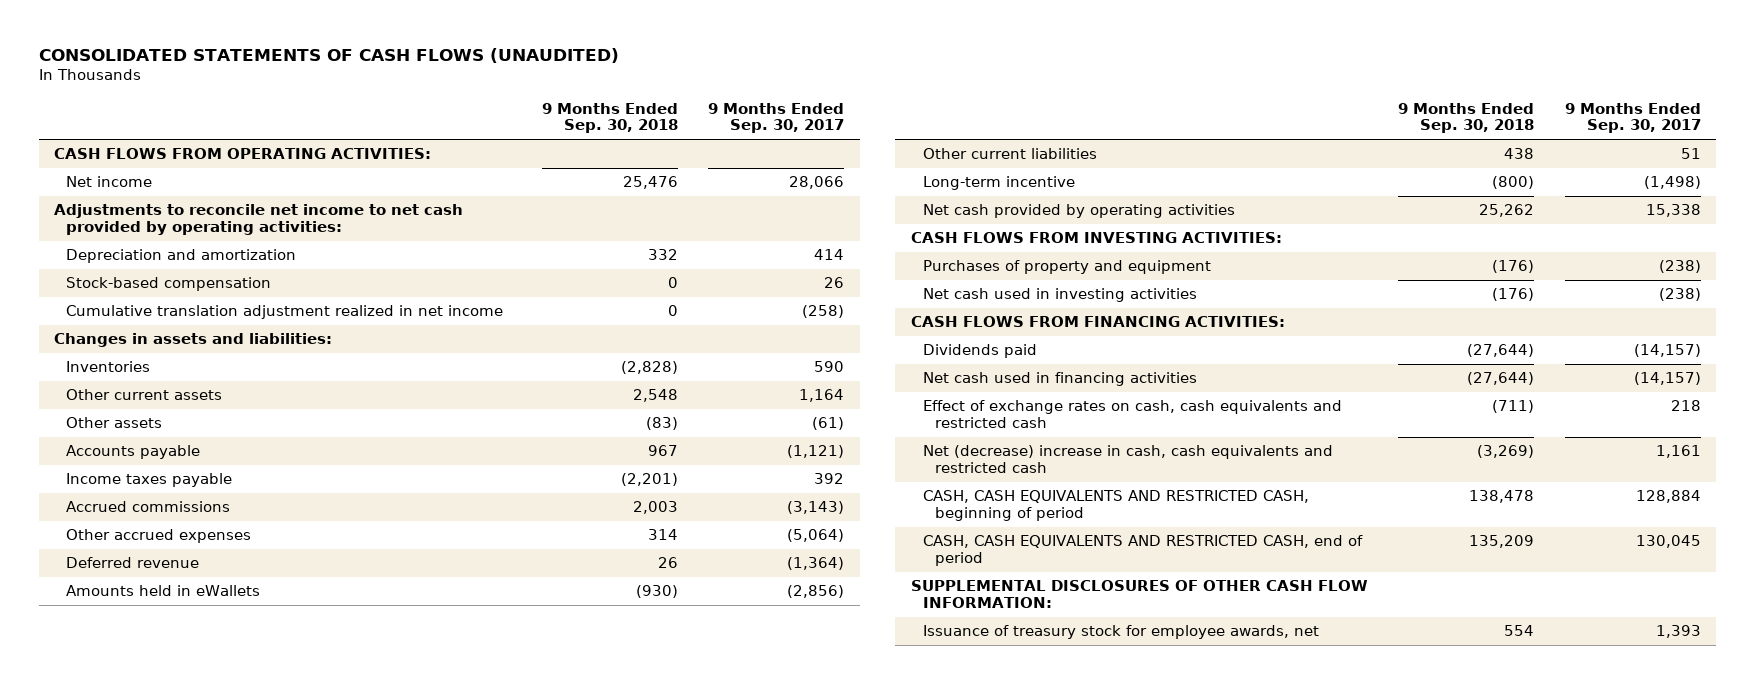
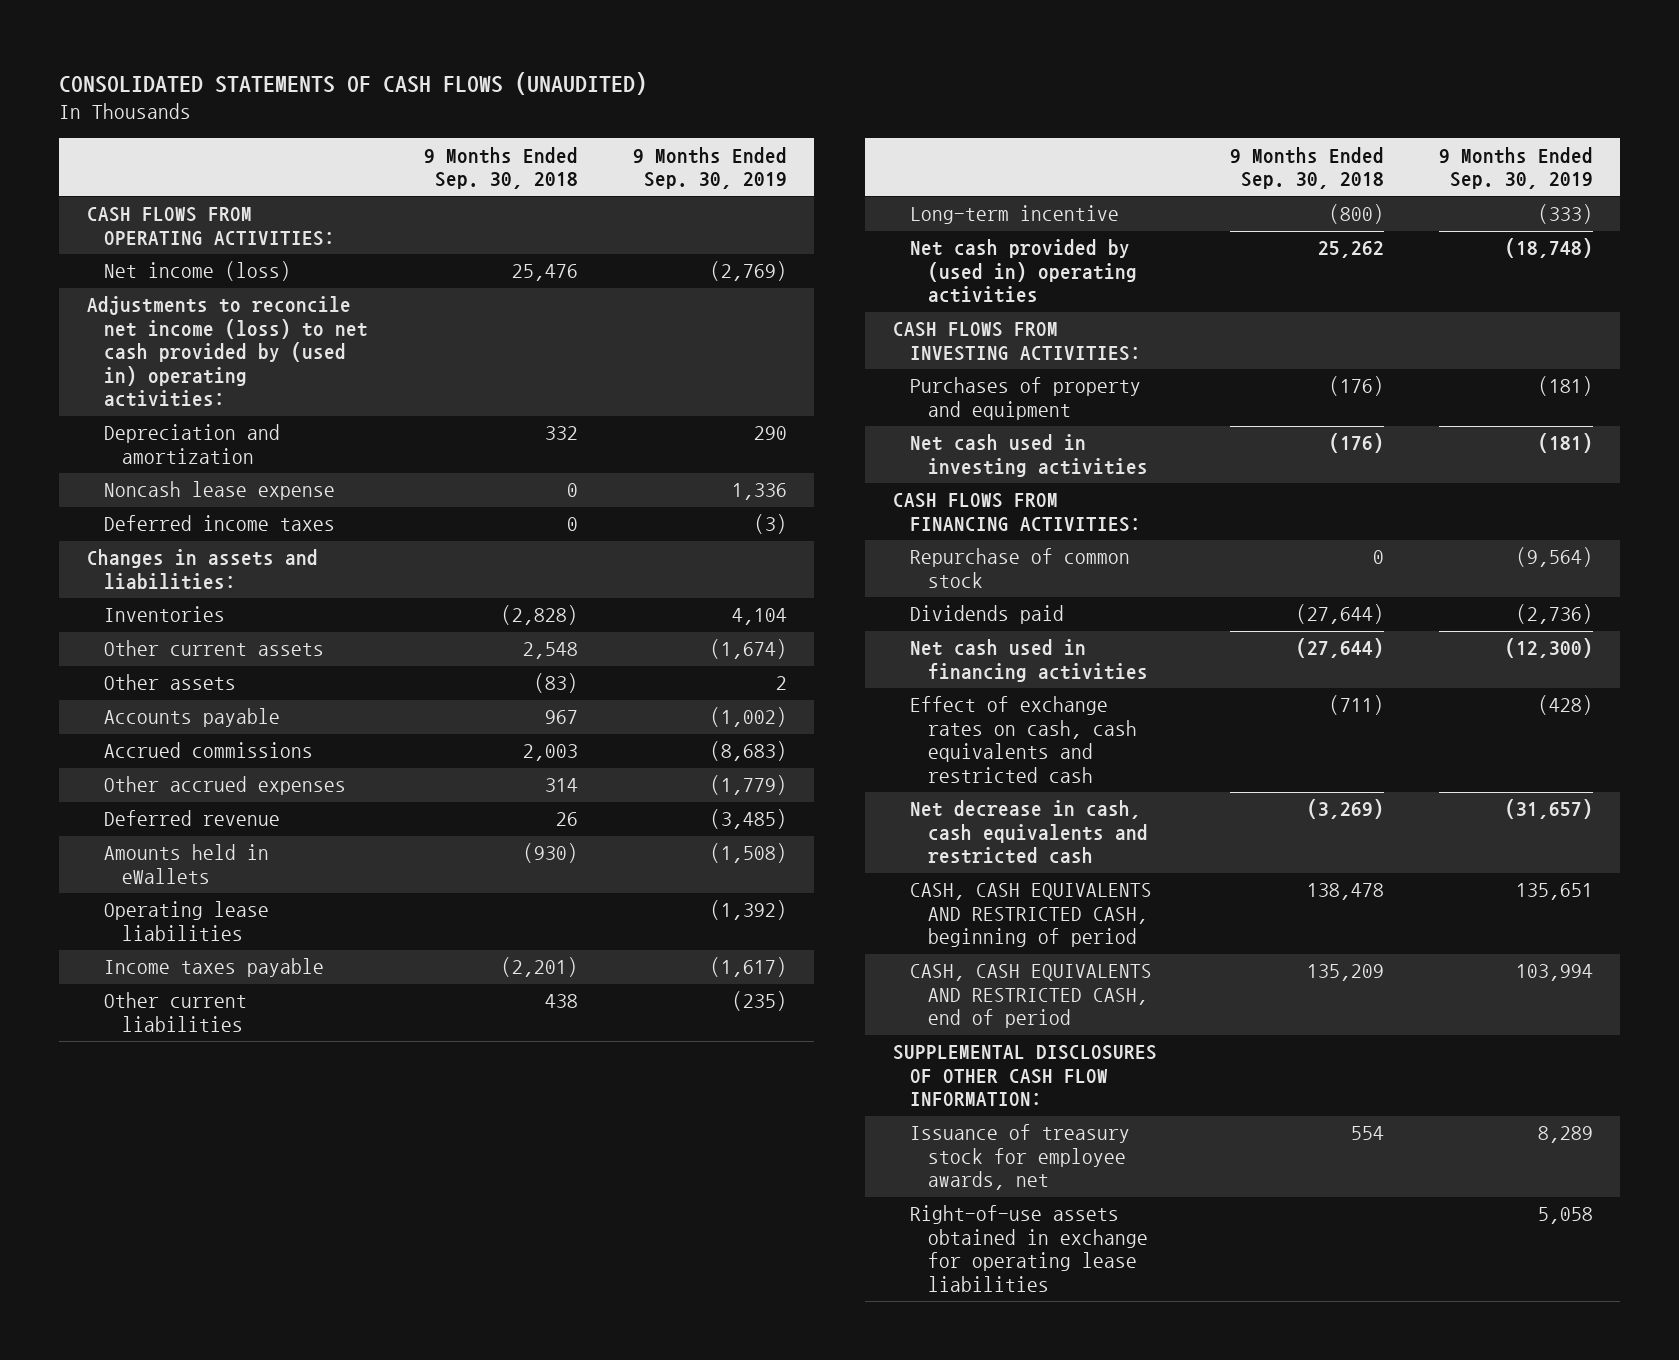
- | 9 Months Ended Sep. 30, 2018 | 9 Months Ended Sep. 30, 2017
+ | 9 Months Ended Sep. 30, 2018 | 9 Months Ended Sep. 30, 2019
- Net income | 25,476 | 28,066
- Adjustments to reconcile net income to net cash provided by operating activities:
+ Net income (loss) | 25,476 | (2,769)
+ Adjustments to reconcile net income (loss) to net cash provided by (used in) operating activities:
- Stock-based compensation | 0 | 26
- Cumulative translation adjustment realized in net income | 0 | (258)
+ Noncash lease expense | 0 | 1,336
+ Deferred income taxes | 0 | (3)
+ Operating lease liabilities | | (1,392)
moved down: Income taxes payable | (2,201) | (1,617)
- Net cash provided by operating activities | 25,262 | 15,338
+ Net cash provided by (used in) operating activities | 25,262 | (18,748)
+ Repurchase of common stock | 0 | (9,564)
- Net (decrease) increase in cash, cash equivalents and restricted cash | (3,269) | 1,161
+ Net decrease in cash, cash equivalents and restricted cash | (3,269) | (31,657)
+ Right-of-use assets obtained in exchange for operating lease liabilities | | 5,058

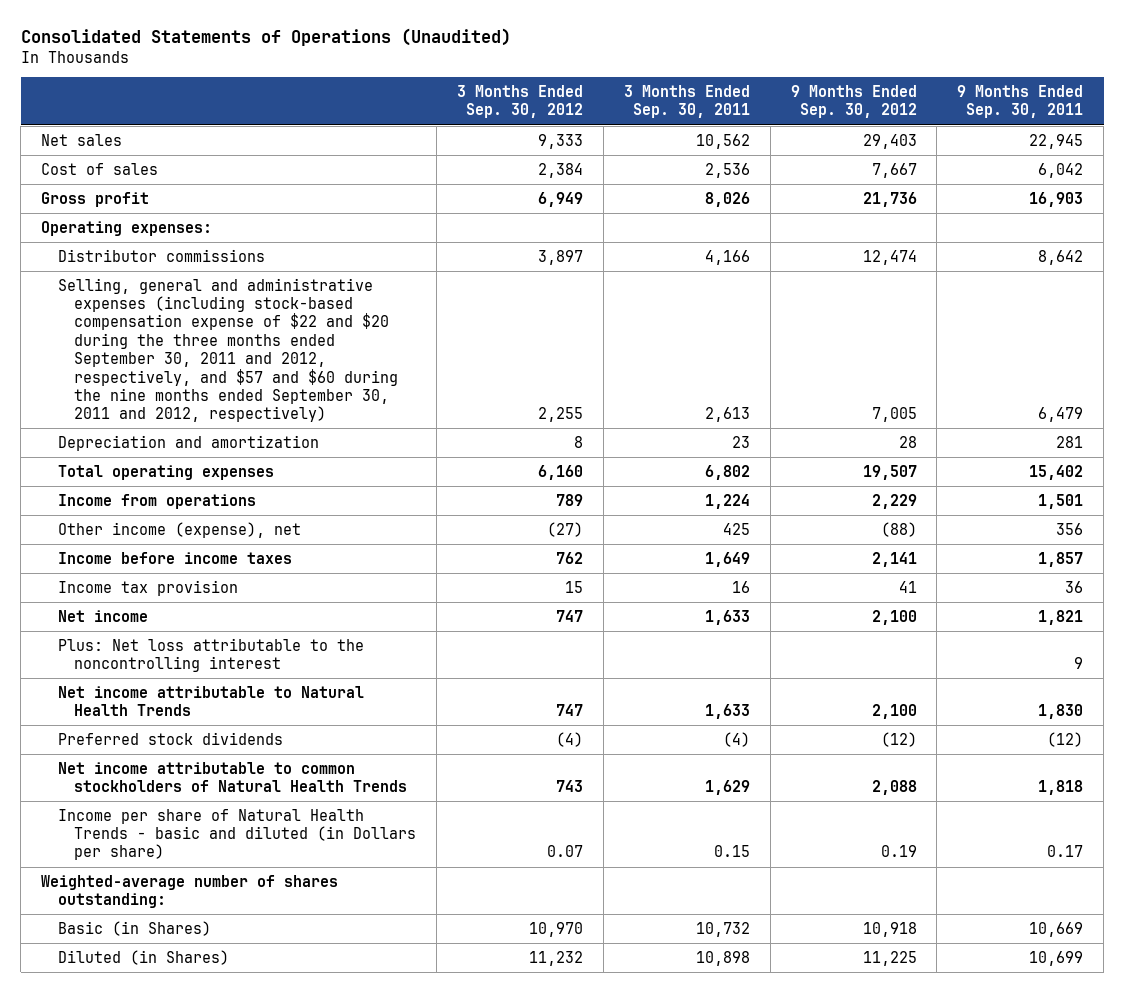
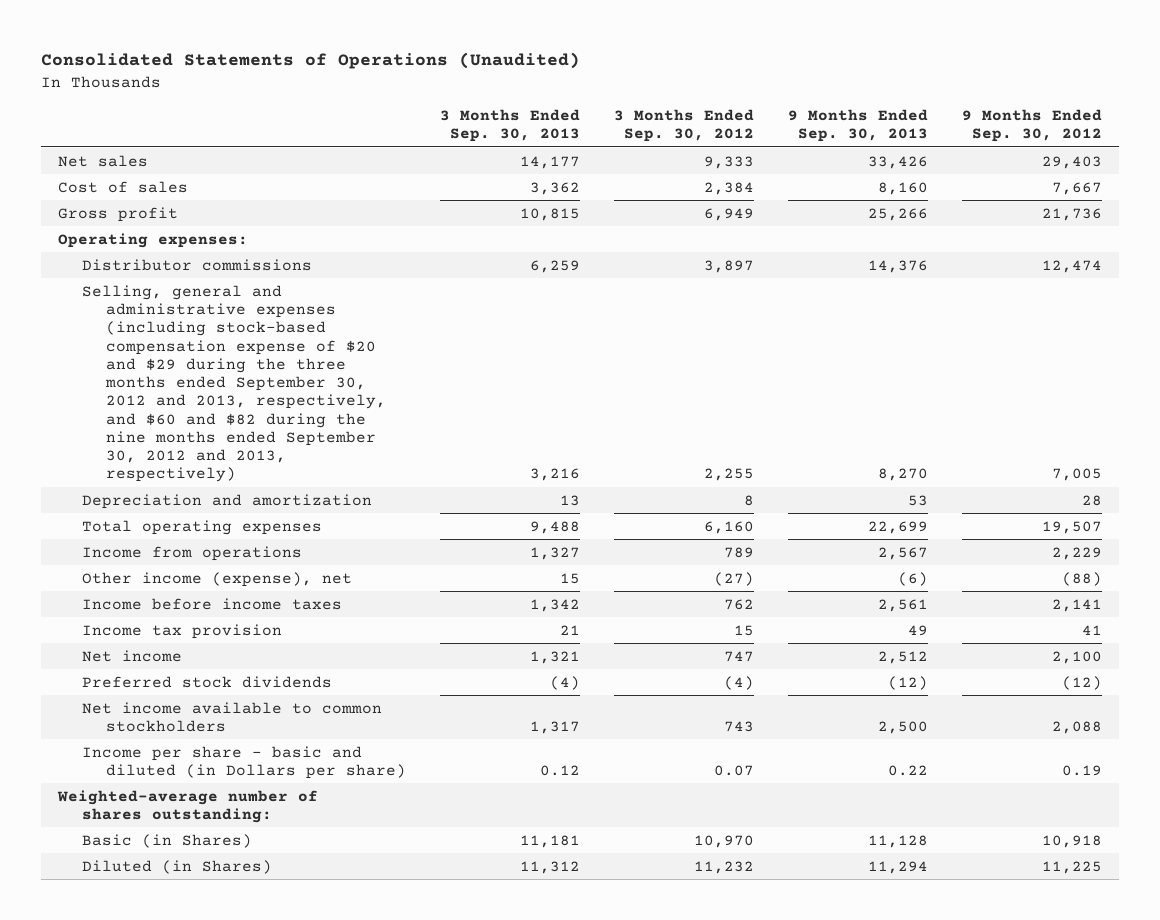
- | 3 Months Ended Sep. 30, 2012 | 3 Months Ended Sep. 30, 2011 | 9 Months Ended Sep. 30, 2012 | 9 Months Ended Sep. 30, 2011
+ | 3 Months Ended Sep. 30, 2013 | 3 Months Ended Sep. 30, 2012 | 9 Months Ended Sep. 30, 2013 | 9 Months Ended Sep. 30, 2012
- Selling, general and administrative expenses (including stock-based compensation expense of $22 and $20 during the three months ended September 30, 2011 and 2012, respectively, and $57 and $60 during the nine months ended September 30, 2011 and 2012, respectively) | 2,255 | 2,613 | 7,005 | 6,479
+ Selling, general and administrative expenses (including stock-based compensation expense of $20 and $29 during the three months ended September 30, 2012 and 2013, respectively, and $60 and $82 during the nine months ended September 30, 2012 and 2013, respectively) | 3,216 | 2,255 | 8,270 | 7,005
- Plus: Net loss attributable to the noncontrolling interest | | | | 9
- Net income attributable to Natural Health Trends | 747 | 1,633 | 2,100 | 1,830
- Net income attributable to common stockholders of Natural Health Trends | 743 | 1,629 | 2,088 | 1,818
- Income per share of Natural Health Trends - basic and diluted (in Dollars per share) | 0.07 | 0.15 | 0.19 | 0.17
+ Net income available to common stockholders | 1,317 | 743 | 2,500 | 2,088
+ Income per share - basic and diluted (in Dollars per share) | 0.12 | 0.07 | 0.22 | 0.19

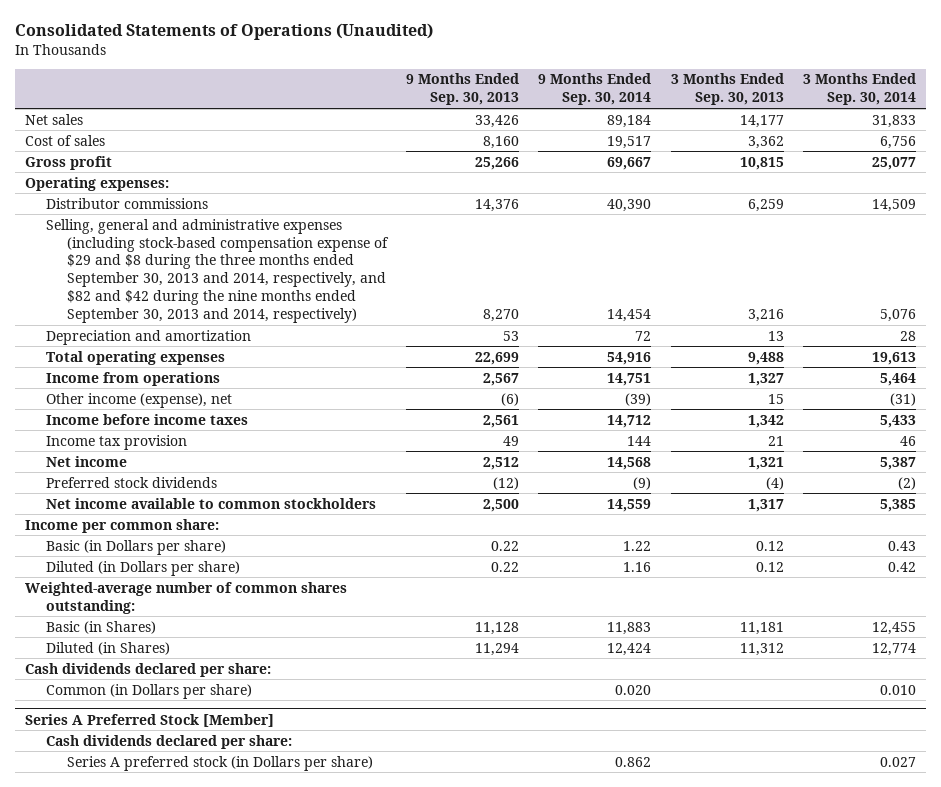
- | 3 Months Ended Sep. 30, 2013 | 3 Months Ended Sep. 30, 2012 | 9 Months Ended Sep. 30, 2013 | 9 Months Ended Sep. 30, 2012
+ | 9 Months Ended Sep. 30, 2013 | 9 Months Ended Sep. 30, 2014 | 3 Months Ended Sep. 30, 2013 | 3 Months Ended Sep. 30, 2014
- Selling, general and administrative expenses (including stock-based compensation expense of $20 and $29 during the three months ended September 30, 2012 and 2013, respectively, and $60 and $82 during the nine months ended September 30, 2012 and 2013, respectively) | 3,216 | 2,255 | 8,270 | 7,005
+ Selling, general and administrative expenses (including stock-based compensation expense of $29 and $8 during the three months ended September 30, 2013 and 2014, respectively, and $82 and $42 during the nine months ended September 30, 2013 and 2014, respectively) | 8,270 | 14,454 | 3,216 | 5,076
- Income per share - basic and diluted (in Dollars per share) | 0.12 | 0.07 | 0.22 | 0.19
- Weighted-average number of shares outstanding:
+ Income per common share:
+ Basic (in Dollars per share) | 0.22 | 1.22 | 0.12 | 0.43
+ Diluted (in Dollars per share) | 0.22 | 1.16 | 0.12 | 0.42
+ Weighted-average number of common shares outstanding:
+ Cash dividends declared per share:
+ Common (in Dollars per share) | | 0.020 | | 0.010
+ Series A Preferred Stock [Member]
+ Cash dividends declared per share:
+ Series A preferred stock (in Dollars per share) | | 0.862 | | 0.027

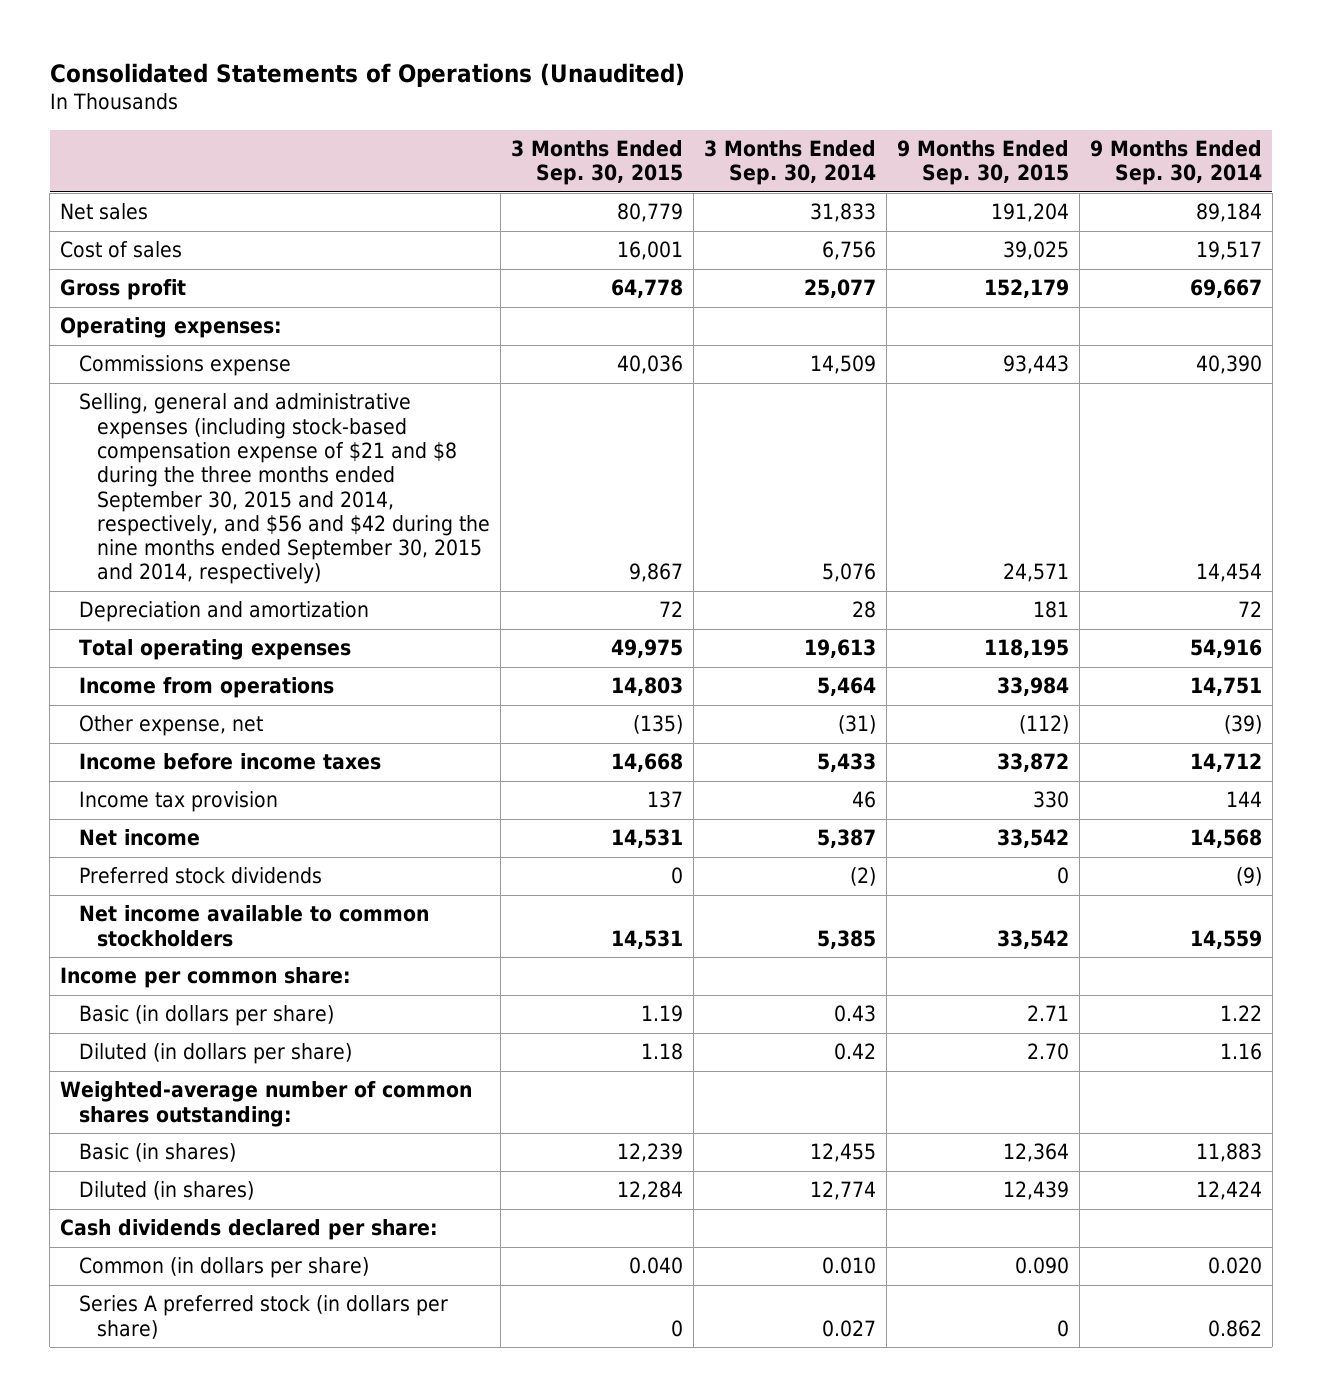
- | 9 Months Ended Sep. 30, 2013 | 9 Months Ended Sep. 30, 2014 | 3 Months Ended Sep. 30, 2013 | 3 Months Ended Sep. 30, 2014
+ | 3 Months Ended Sep. 30, 2015 | 3 Months Ended Sep. 30, 2014 | 9 Months Ended Sep. 30, 2015 | 9 Months Ended Sep. 30, 2014
- Distributor commissions | 14,376 | 40,390 | 6,259 | 14,509
- Selling, general and administrative expenses (including stock-based compensation expense of $29 and $8 during the three months ended September 30, 2013 and 2014, respectively, and $82 and $42 during the nine months ended September 30, 2013 and 2014, respectively) | 8,270 | 14,454 | 3,216 | 5,076
+ Commissions expense | 40,036 | 14,509 | 93,443 | 40,390
+ Selling, general and administrative expenses (including stock-based compensation expense of $21 and $8 during the three months ended September 30, 2015 and 2014, respectively, and $56 and $42 during the nine months ended September 30, 2015 and 2014, respectively) | 9,867 | 5,076 | 24,571 | 14,454
- Other income (expense), net | (6) | (39) | 15 | (31)
+ Other expense, net | (135) | (31) | (112) | (39)
- Basic (in Dollars per share) | 0.22 | 1.22 | 0.12 | 0.43
- Diluted (in Dollars per share) | 0.22 | 1.16 | 0.12 | 0.42
+ Basic (in dollars per share) | 1.19 | 0.43 | 2.71 | 1.22
+ Diluted (in dollars per share) | 1.18 | 0.42 | 2.70 | 1.16
- Basic (in Shares) | 11,128 | 11,883 | 11,181 | 12,455
- Diluted (in Shares) | 11,294 | 12,424 | 11,312 | 12,774
- Cash dividends declared per share:
- Common (in Dollars per share) | | 0.020 | | 0.010
- Series A Preferred Stock [Member]
+ Basic (in shares) | 12,239 | 12,455 | 12,364 | 11,883
+ Diluted (in shares) | 12,284 | 12,774 | 12,439 | 12,424
- Series A preferred stock (in Dollars per share) | | 0.862 | | 0.027
+ Common (in dollars per share) | 0.040 | 0.010 | 0.090 | 0.020
+ Series A preferred stock (in dollars per share) | 0 | 0.027 | 0 | 0.862

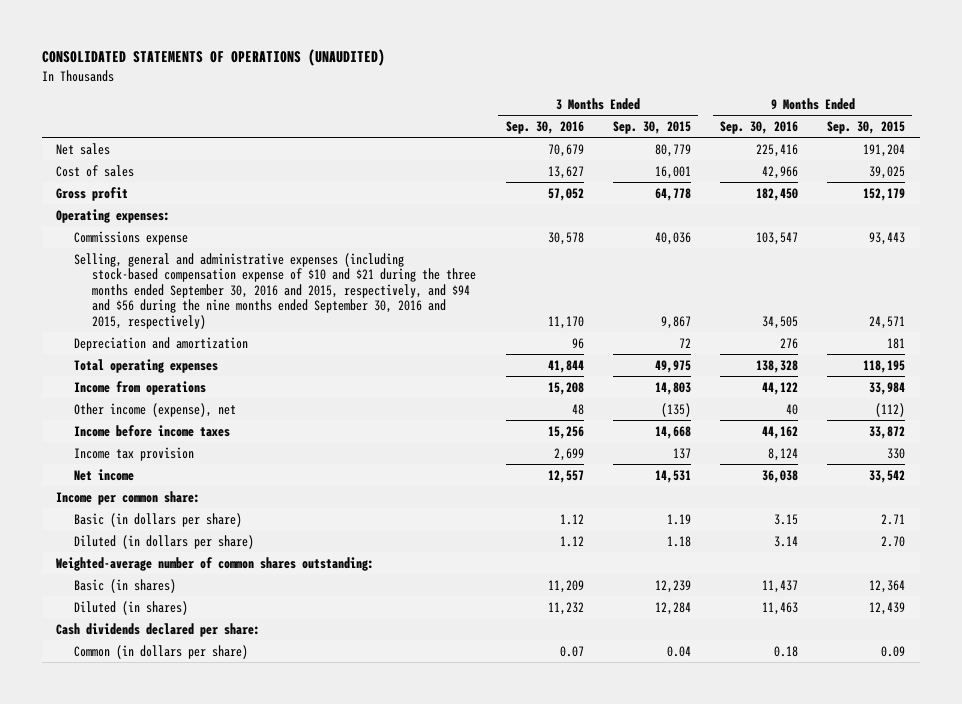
- Consolidated Statements of Operations (Unaudited)
+ CONSOLIDATED STATEMENTS OF OPERATIONS (UNAUDITED)
- | 3 Months Ended Sep. 30, 2015 | 3 Months Ended Sep. 30, 2014 | 9 Months Ended Sep. 30, 2015 | 9 Months Ended Sep. 30, 2014
+ | 3 Months Ended Sep. 30, 2016 | 3 Months Ended Sep. 30, 2015 | 9 Months Ended Sep. 30, 2016 | 9 Months Ended Sep. 30, 2015
- Selling, general and administrative expenses (including stock-based compensation expense of $21 and $8 during the three months ended September 30, 2015 and 2014, respectively, and $56 and $42 during the nine months ended September 30, 2015 and 2014, respectively) | 9,867 | 5,076 | 24,571 | 14,454
+ Selling, general and administrative expenses (including stock-based compensation expense of $10 and $21 during the three months ended September 30, 2016 and 2015, respectively, and $94 and $56 during the nine months ended September 30, 2016 and 2015, respectively) | 11,170 | 9,867 | 34,505 | 24,571
- Other expense, net | (135) | (31) | (112) | (39)
+ Other income (expense), net | 48 | (135) | 40 | (112)
- Preferred stock dividends | 0 | (2) | 0 | (9)
- Net income available to common stockholders | 14,531 | 5,385 | 33,542 | 14,559
- Common (in dollars per share) | 0.040 | 0.010 | 0.090 | 0.020
- Series A preferred stock (in dollars per share) | 0 | 0.027 | 0 | 0.862
+ Common (in dollars per share) | 0.07 | 0.04 | 0.18 | 0.09

